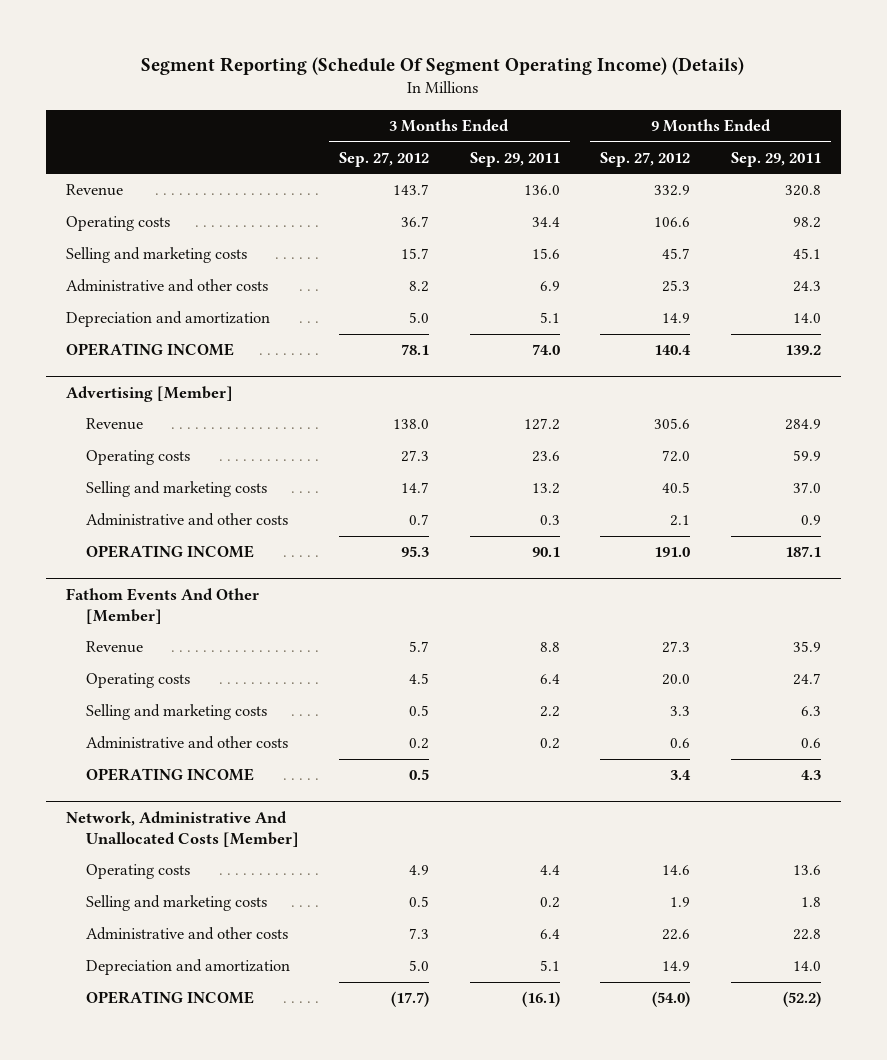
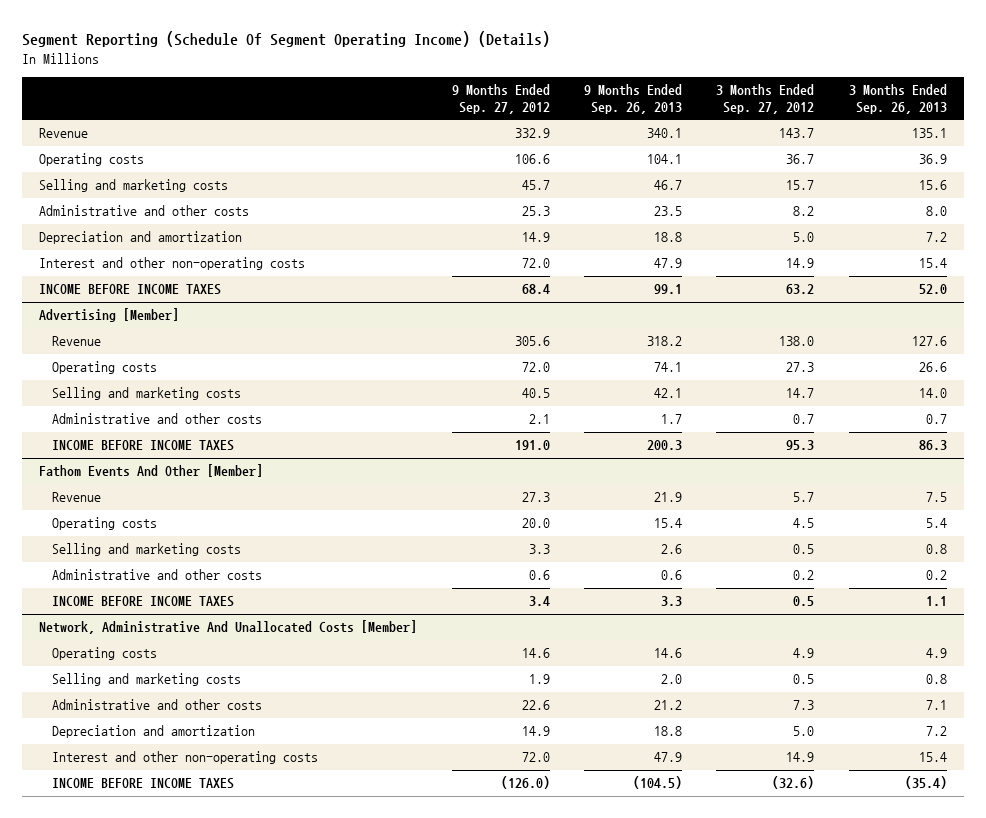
- | 3 Months Ended Sep. 27, 2012 | 3 Months Ended Sep. 29, 2011 | 9 Months Ended Sep. 27, 2012 | 9 Months Ended Sep. 29, 2011
+ | 9 Months Ended Sep. 27, 2012 | 9 Months Ended Sep. 26, 2013 | 3 Months Ended Sep. 27, 2012 | 3 Months Ended Sep. 26, 2013
- OPERATING INCOME | 78.1 | 74.0 | 140.4 | 139.2
+ Interest and other non-operating costs | 72.0 | 47.9 | 14.9 | 15.4
+ INCOME BEFORE INCOME TAXES | 68.4 | 99.1 | 63.2 | 52.0
@ Advertising [Member]
- OPERATING INCOME | 95.3 | 90.1 | 191.0 | 187.1
+ INCOME BEFORE INCOME TAXES | 191.0 | 200.3 | 95.3 | 86.3
@ Fathom Events And Other [Member]
- OPERATING INCOME | 0.5 | | 3.4 | 4.3
+ INCOME BEFORE INCOME TAXES | 3.4 | 3.3 | 0.5 | 1.1
@ Network, Administrative And Unallocated Costs [Member]
- OPERATING INCOME | (17.7) | (16.1) | (54.0) | (52.2)
+ Interest and other non-operating costs | 72.0 | 47.9 | 14.9 | 15.4
+ INCOME BEFORE INCOME TAXES | (126.0) | (104.5) | (32.6) | (35.4)

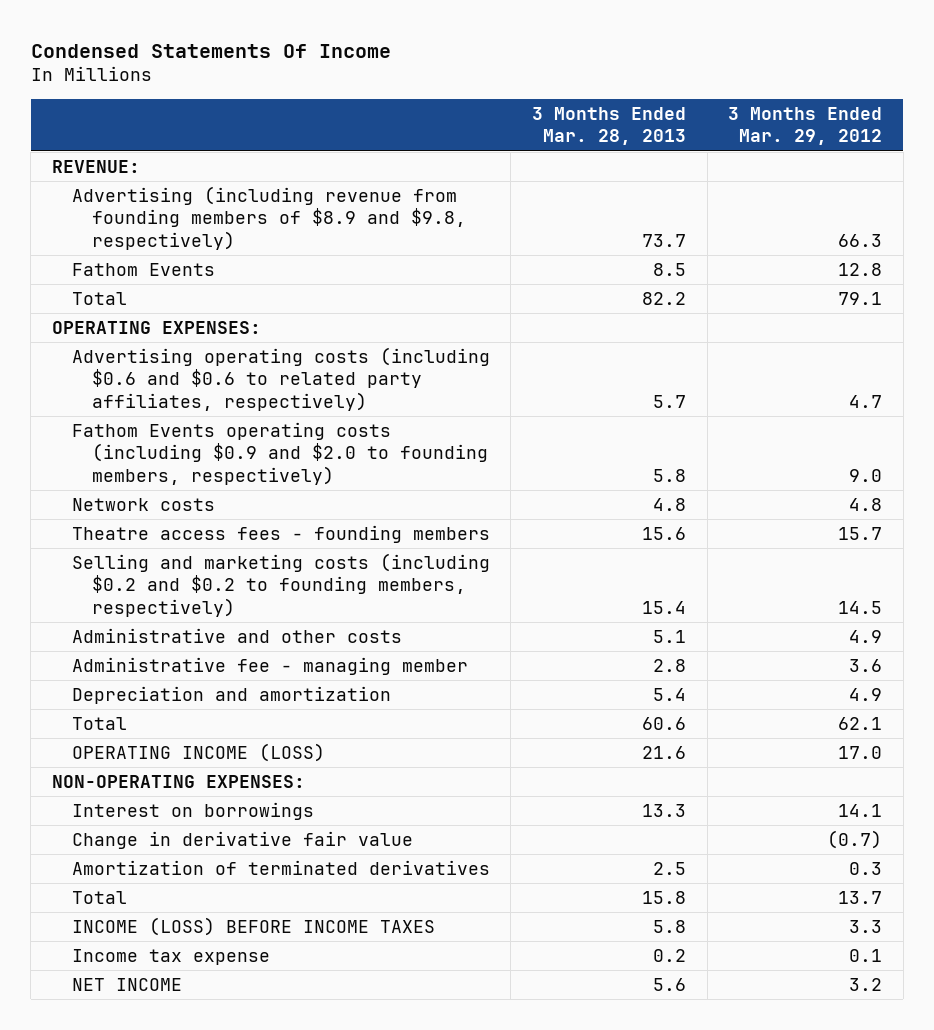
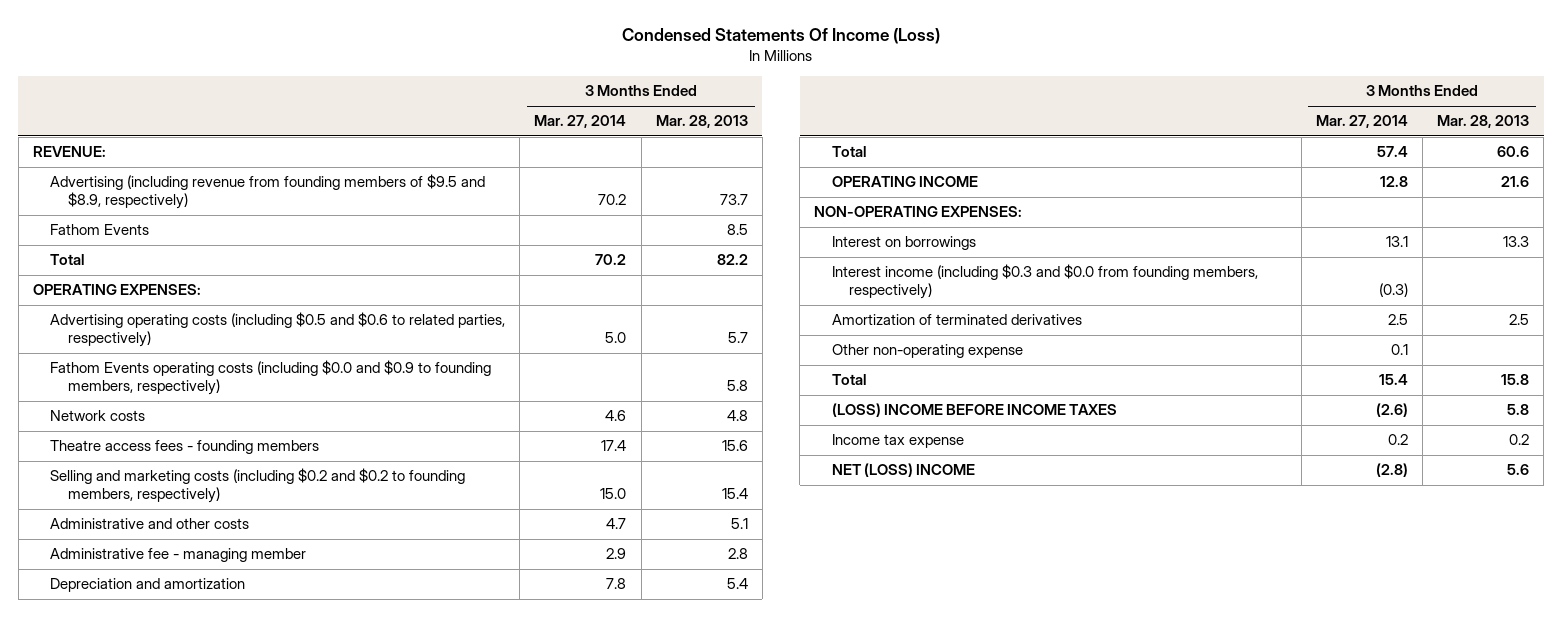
- Condensed Statements Of Income
+ Condensed Statements Of Income (Loss)
- | 3 Months Ended Mar. 28, 2013 | 3 Months Ended Mar. 29, 2012
+ | 3 Months Ended Mar. 27, 2014 | 3 Months Ended Mar. 28, 2013
- Advertising (including revenue from founding members of $8.9 and $9.8, respectively) | 73.7 | 66.3
+ Advertising (including revenue from founding members of $9.5 and $8.9, respectively) | 70.2 | 73.7
- Advertising operating costs (including $0.6 and $0.6 to related party affiliates, respectively) | 5.7 | 4.7
- Fathom Events operating costs (including $0.9 and $2.0 to founding members, respectively) | 5.8 | 9.0
+ Advertising operating costs (including $0.5 and $0.6 to related parties, respectively) | 5.0 | 5.7
+ Fathom Events operating costs (including $0.0 and $0.9 to founding members, respectively) | | 5.8
- OPERATING INCOME (LOSS) | 21.6 | 17.0
+ OPERATING INCOME | 12.8 | 21.6
- Change in derivative fair value | | (0.7)
+ Interest income (including $0.3 and $0.0 from founding members, respectively) | (0.3) |
+ Other non-operating expense | 0.1 |
- INCOME (LOSS) BEFORE INCOME TAXES | 5.8 | 3.3
+ (LOSS) INCOME BEFORE INCOME TAXES | (2.6) | 5.8
- NET INCOME | 5.6 | 3.2
+ NET (LOSS) INCOME | (2.8) | 5.6

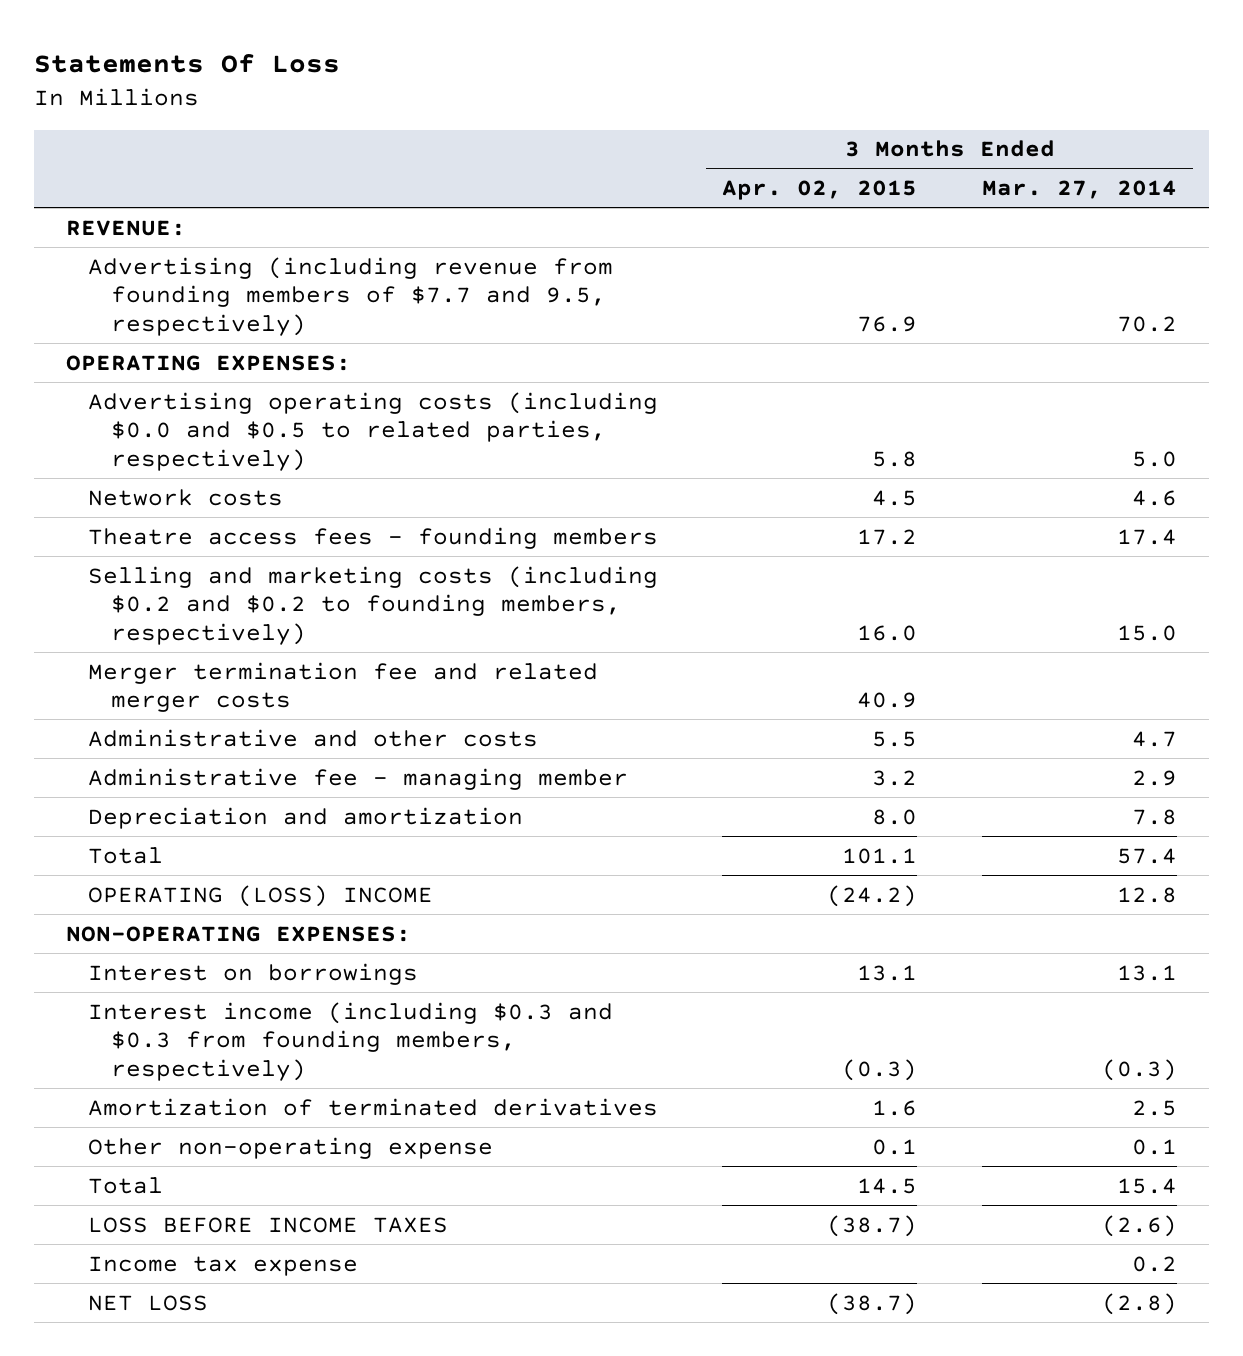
- Condensed Statements Of Income (Loss)
+ Statements Of Loss
- | 3 Months Ended Mar. 27, 2014 | 3 Months Ended Mar. 28, 2013
+ | 3 Months Ended Apr. 02, 2015 | 3 Months Ended Mar. 27, 2014
- Advertising (including revenue from founding members of $9.5 and $8.9, respectively) | 70.2 | 73.7
- Fathom Events | | 8.5
- Total | 70.2 | 82.2
+ Advertising (including revenue from founding members of $7.7 and 9.5, respectively) | 76.9 | 70.2
- Advertising operating costs (including $0.5 and $0.6 to related parties, respectively) | 5.0 | 5.7
- Fathom Events operating costs (including $0.0 and $0.9 to founding members, respectively) | | 5.8
+ Advertising operating costs (including $0.0 and $0.5 to related parties, respectively) | 5.8 | 5.0
+ Merger termination fee and related merger costs | 40.9 |
- OPERATING INCOME | 12.8 | 21.6
+ OPERATING (LOSS) INCOME | (24.2) | 12.8
- Interest income (including $0.3 and $0.0 from founding members, respectively) | (0.3) |
+ Interest income (including $0.3 and $0.3 from founding members, respectively) | (0.3) | (0.3)
- (LOSS) INCOME BEFORE INCOME TAXES | (2.6) | 5.8
+ LOSS BEFORE INCOME TAXES | (38.7) | (2.6)
- NET (LOSS) INCOME | (2.8) | 5.6
+ NET LOSS | (38.7) | (2.8)

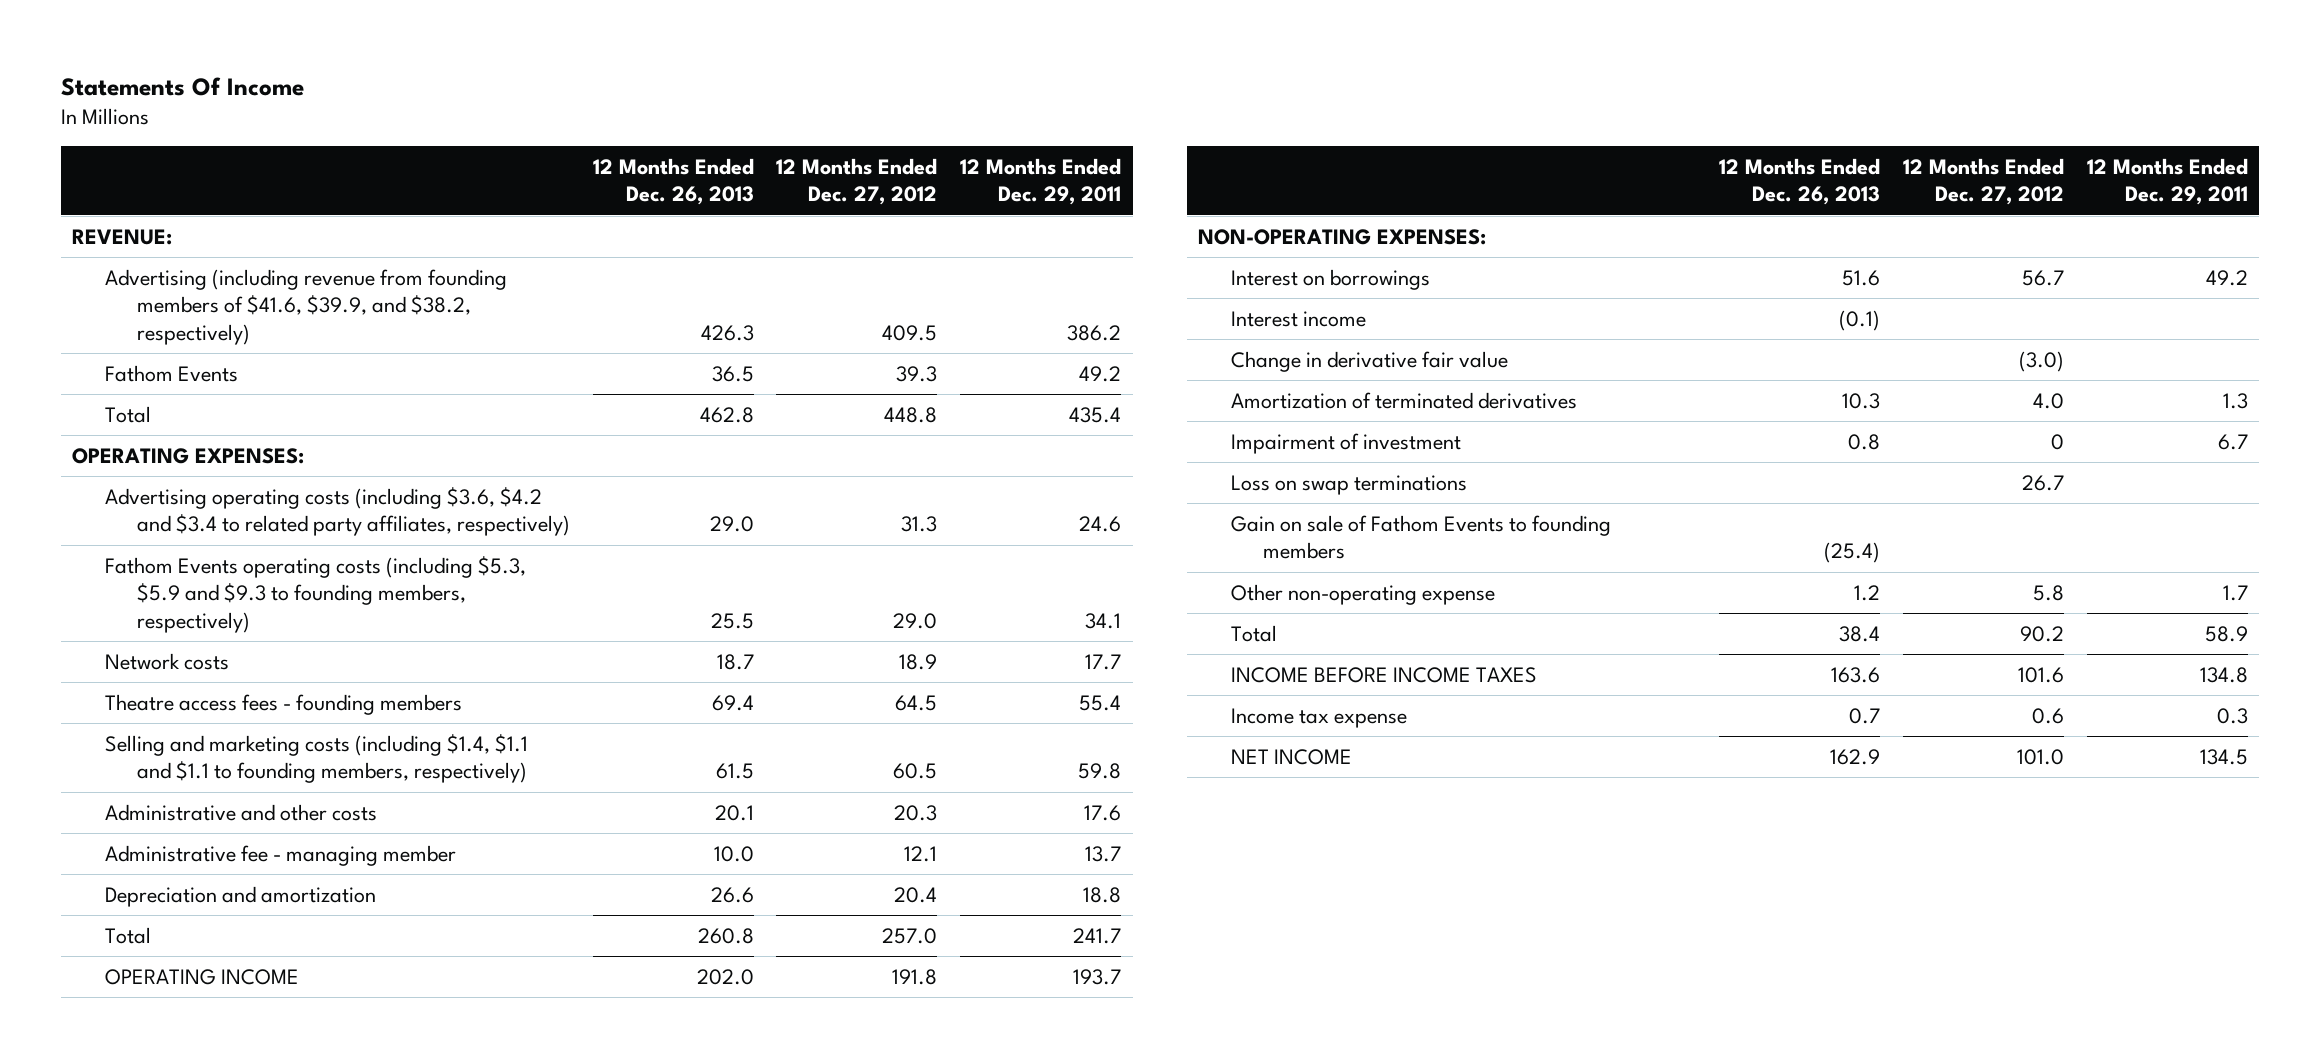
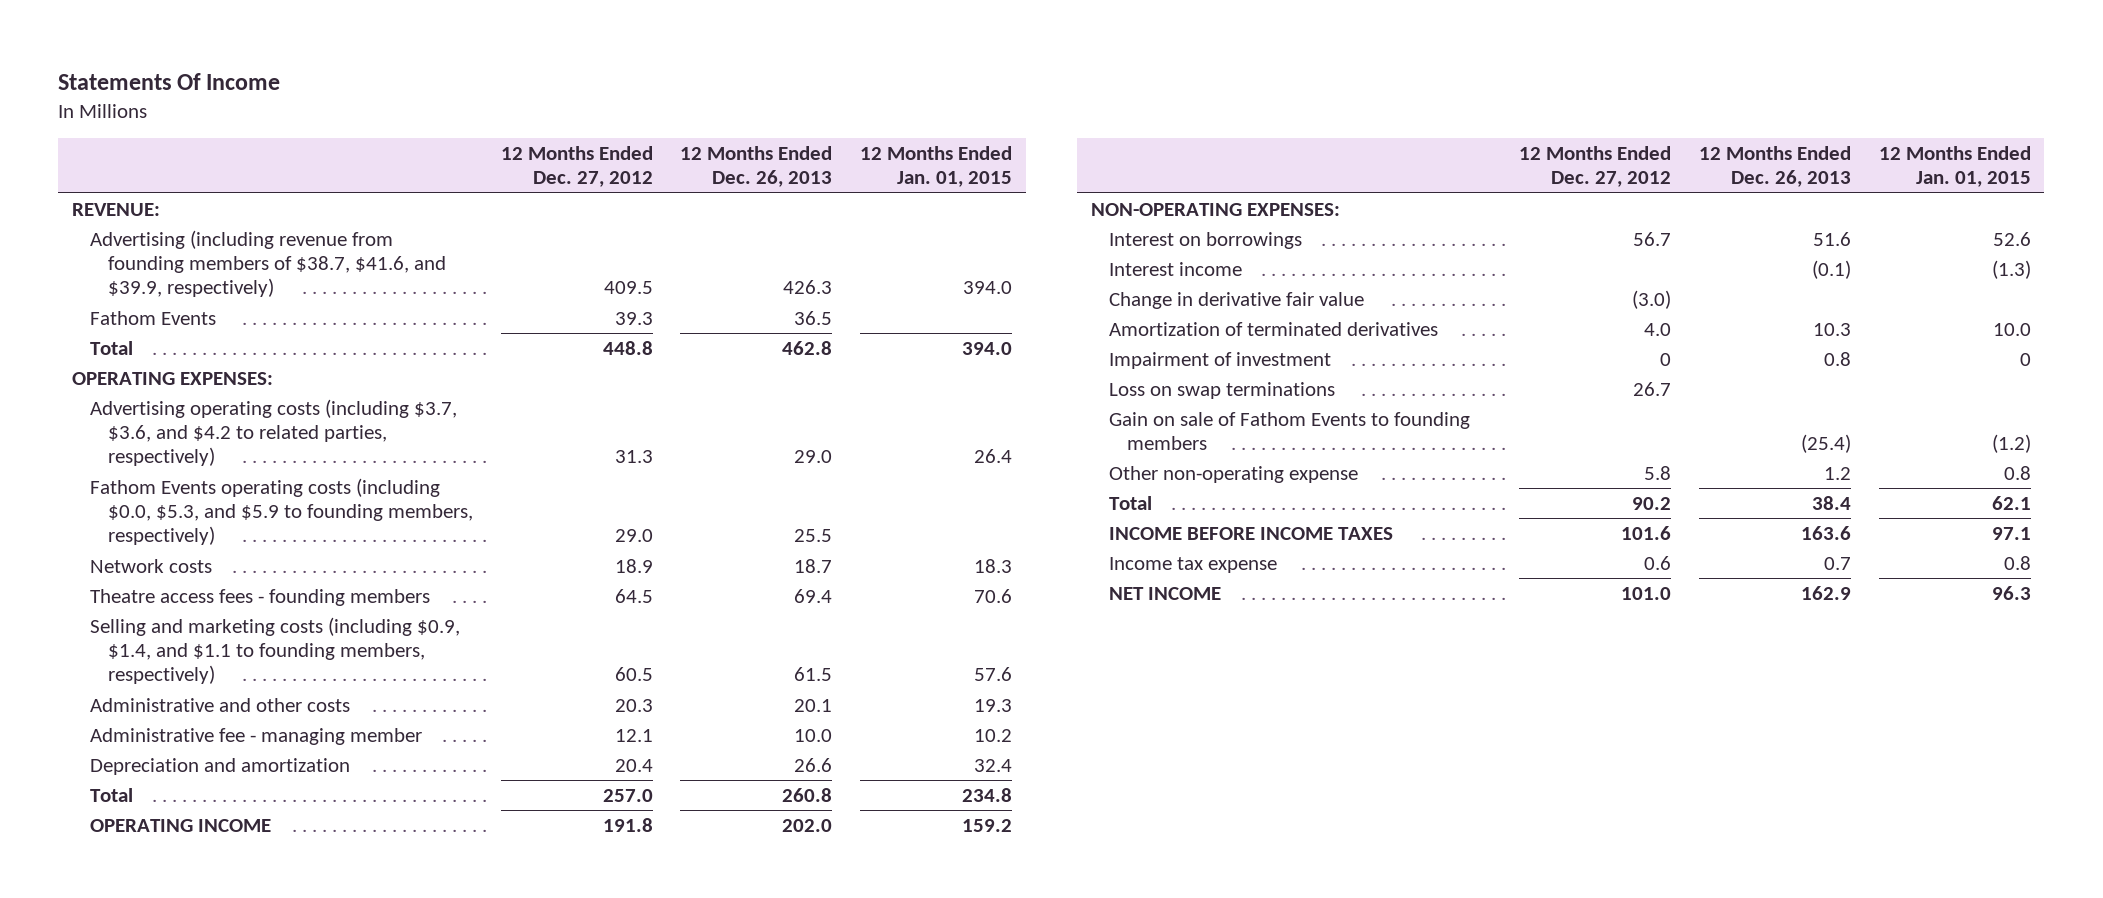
- | 12 Months Ended Dec. 26, 2013 | 12 Months Ended Dec. 27, 2012 | 12 Months Ended Dec. 29, 2011
+ | 12 Months Ended Dec. 27, 2012 | 12 Months Ended Dec. 26, 2013 | 12 Months Ended Jan. 01, 2015
- Advertising (including revenue from founding members of $41.6, $39.9, and $38.2, respectively) | 426.3 | 409.5 | 386.2
+ Advertising (including revenue from founding members of $38.7, $41.6, and $39.9, respectively) | 409.5 | 426.3 | 394.0
- Advertising operating costs (including $3.6, $4.2 and $3.4 to related party affiliates, respectively) | 29.0 | 31.3 | 24.6
- Fathom Events operating costs (including $5.3, $5.9 and $9.3 to founding members, respectively) | 25.5 | 29.0 | 34.1
+ Advertising operating costs (including $3.7, $3.6, and $4.2 to related parties, respectively) | 31.3 | 29.0 | 26.4
+ Fathom Events operating costs (including $0.0, $5.3, and $5.9 to founding members, respectively) | 29.0 | 25.5 |
- Selling and marketing costs (including $1.4, $1.1 and $1.1 to founding members, respectively) | 61.5 | 60.5 | 59.8
+ Selling and marketing costs (including $0.9, $1.4, and $1.1 to founding members, respectively) | 60.5 | 61.5 | 57.6

